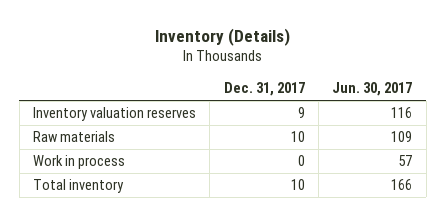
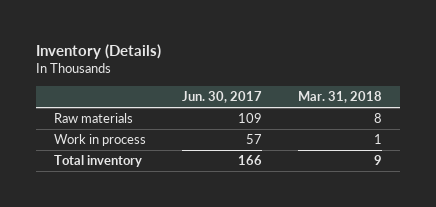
- | Dec. 31, 2017 | Jun. 30, 2017
+ | Jun. 30, 2017 | Mar. 31, 2018
- Inventory valuation reserves | 9 | 116

